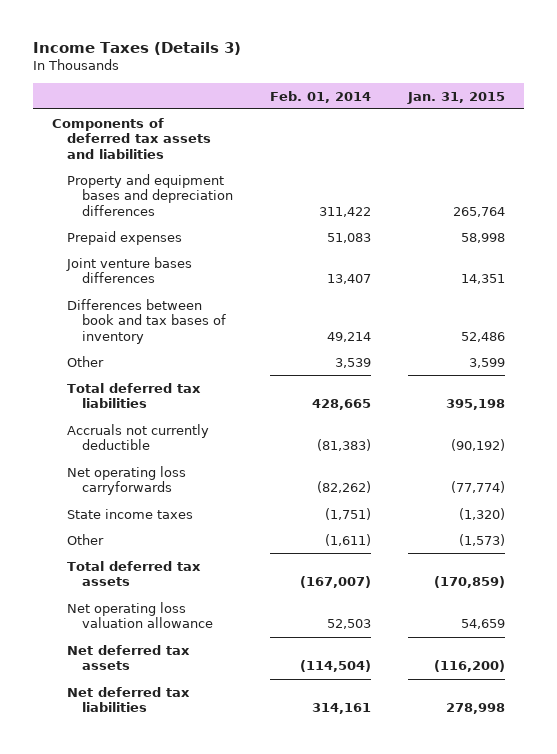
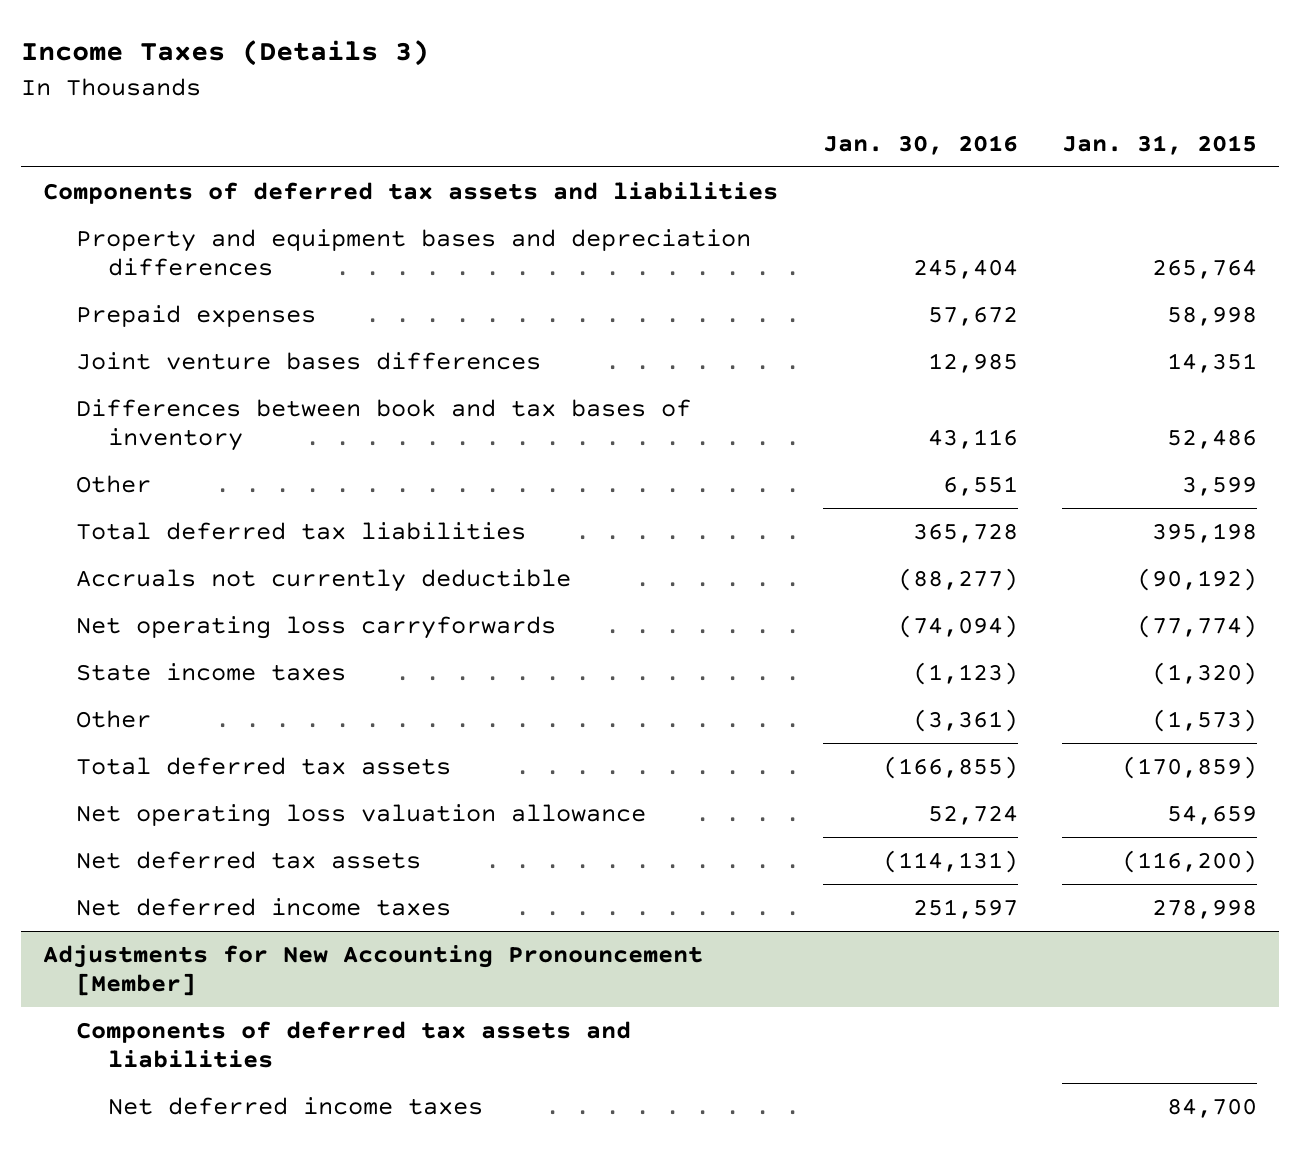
- | Feb. 01, 2014 | Jan. 31, 2015
+ | Jan. 30, 2016 | Jan. 31, 2015
- Net deferred tax liabilities | 314,161 | 278,998
+ Net deferred income taxes | 251,597 | 278,998
+ Adjustments for New Accounting Pronouncement [Member]
+ Components of deferred tax assets and liabilities
+ Net deferred income taxes | | 84,700

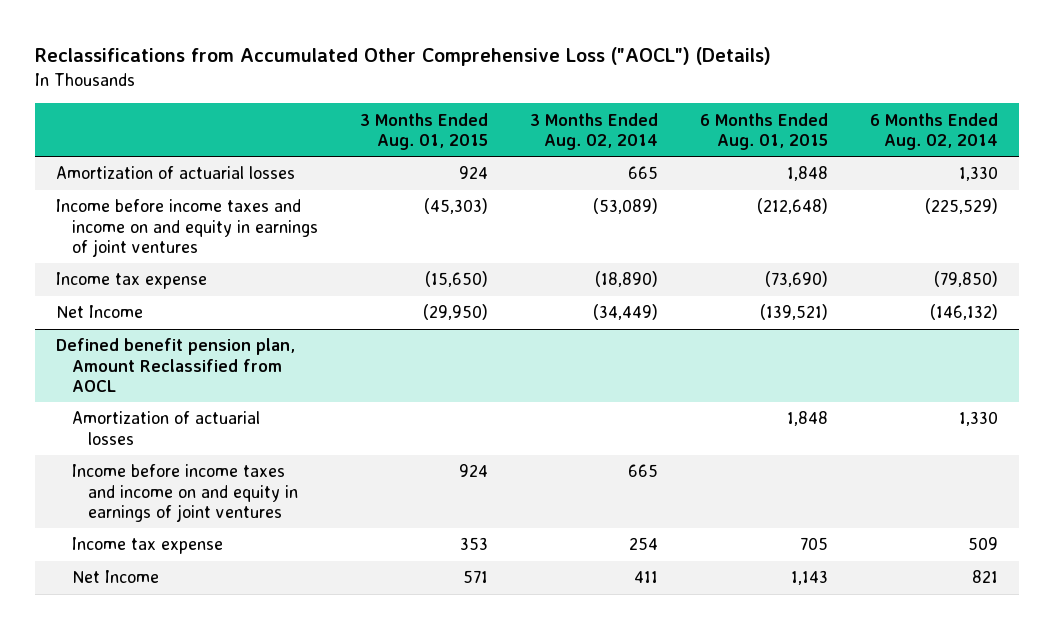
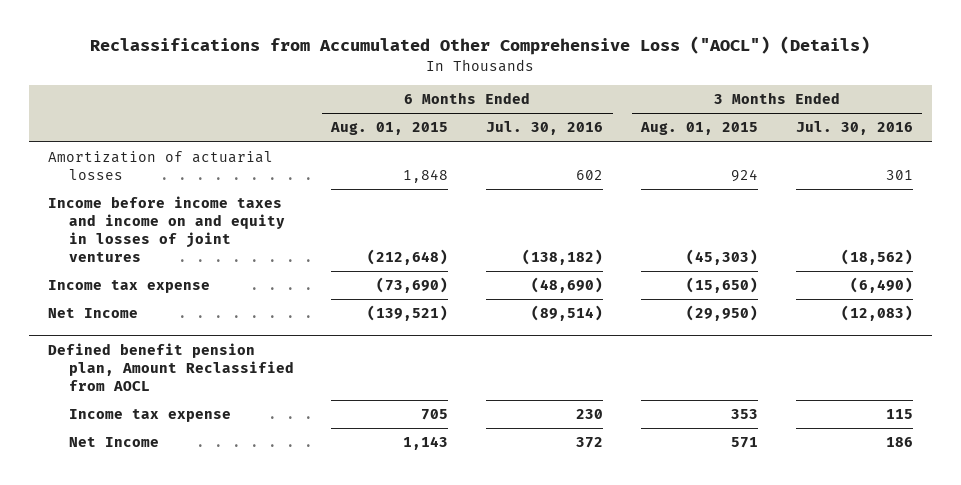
- | 3 Months Ended Aug. 01, 2015 | 3 Months Ended Aug. 02, 2014 | 6 Months Ended Aug. 01, 2015 | 6 Months Ended Aug. 02, 2014
+ | 6 Months Ended Aug. 01, 2015 | 6 Months Ended Jul. 30, 2016 | 3 Months Ended Aug. 01, 2015 | 3 Months Ended Jul. 30, 2016
- Income before income taxes and income on and equity in earnings of joint ventures | (45,303) | (53,089) | (212,648) | (225,529)
+ Income before income taxes and income on and equity in losses of joint ventures | (212,648) | (138,182) | (45,303) | (18,562)
@ Defined benefit pension plan, Amount Reclassified from AOCL
- Amortization of actuarial losses | | | 1,848 | 1,330
- Income before income taxes and income on and equity in earnings of joint ventures | 924 | 665 | |

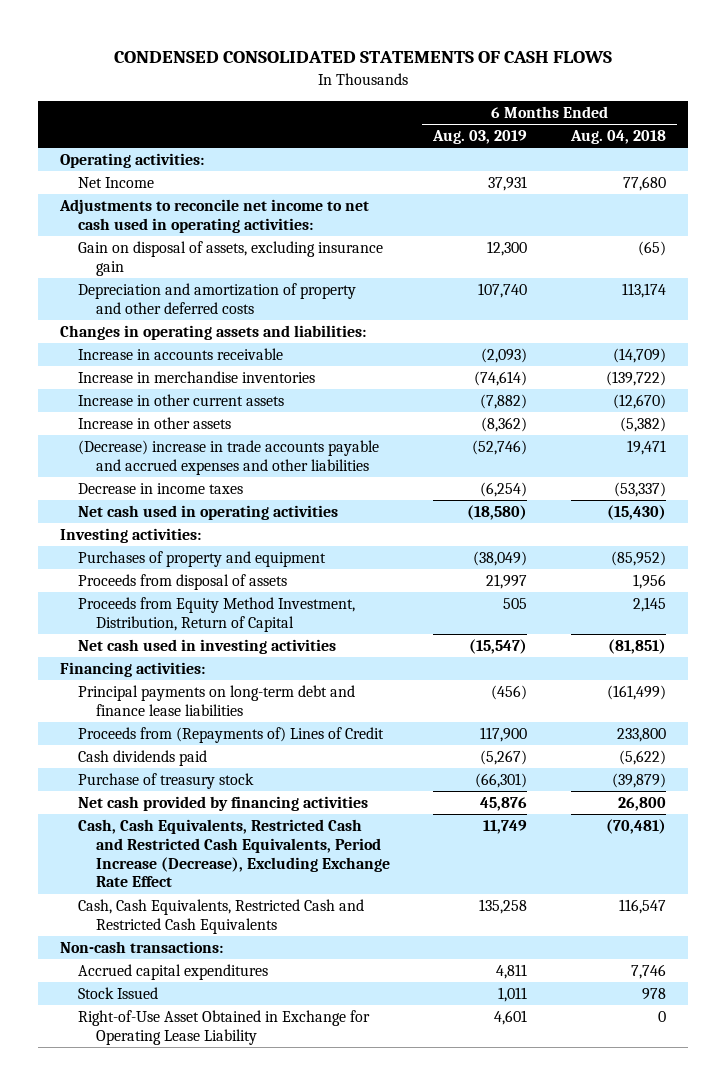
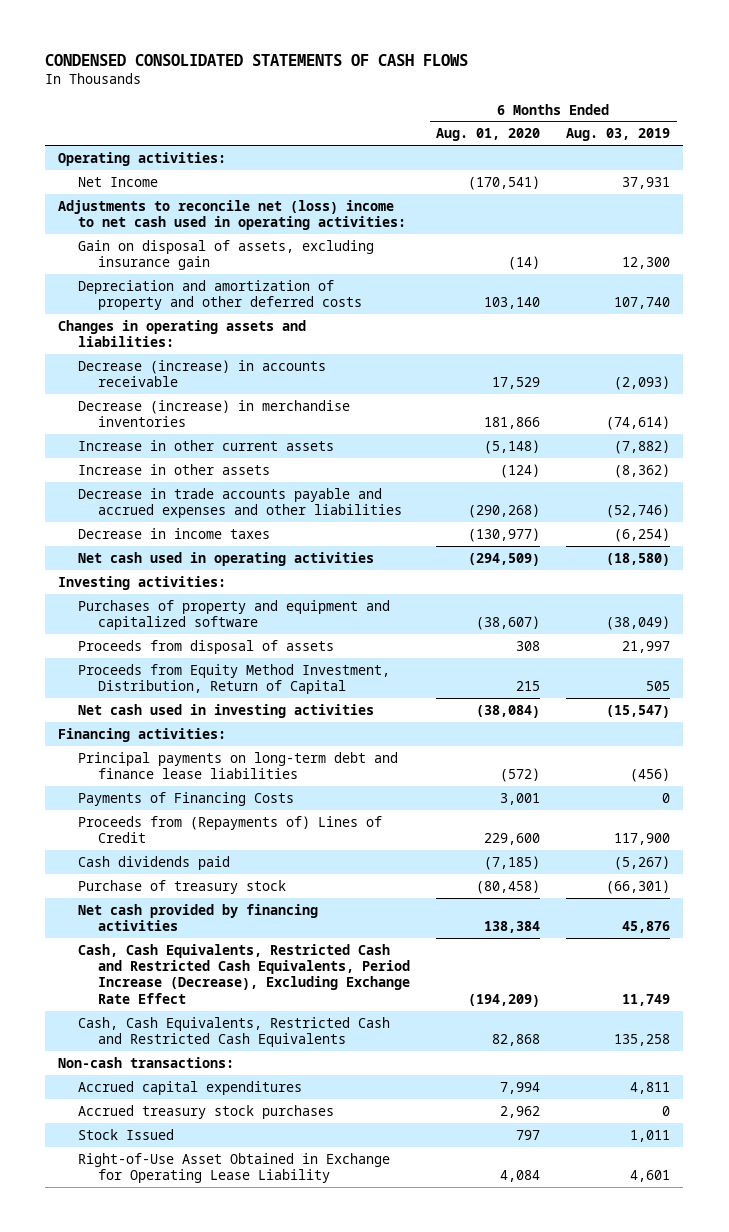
- | 6 Months Ended Aug. 03, 2019 | 6 Months Ended Aug. 04, 2018
+ | 6 Months Ended Aug. 01, 2020 | 6 Months Ended Aug. 03, 2019
- Adjustments to reconcile net income to net cash used in operating activities:
+ Adjustments to reconcile net (loss) income to net cash used in operating activities:
- Increase in accounts receivable | (2,093) | (14,709)
- Increase in merchandise inventories | (74,614) | (139,722)
+ Decrease (increase) in accounts receivable | 17,529 | (2,093)
+ Decrease (increase) in merchandise inventories | 181,866 | (74,614)
- (Decrease) increase in trade accounts payable and accrued expenses and other liabilities | (52,746) | 19,471
+ Decrease in trade accounts payable and accrued expenses and other liabilities | (290,268) | (52,746)
- Purchases of property and equipment | (38,049) | (85,952)
+ Purchases of property and equipment and capitalized software | (38,607) | (38,049)
+ Payments of Financing Costs | 3,001 | 0
+ Accrued treasury stock purchases | 2,962 | 0

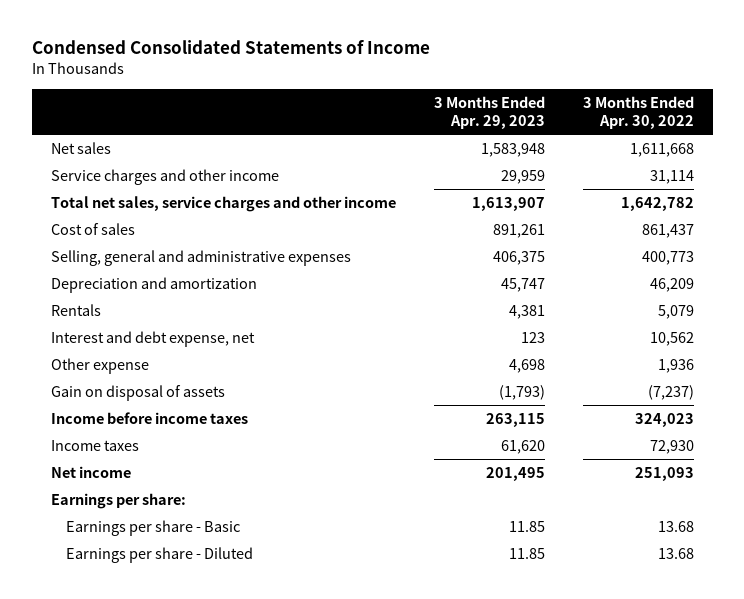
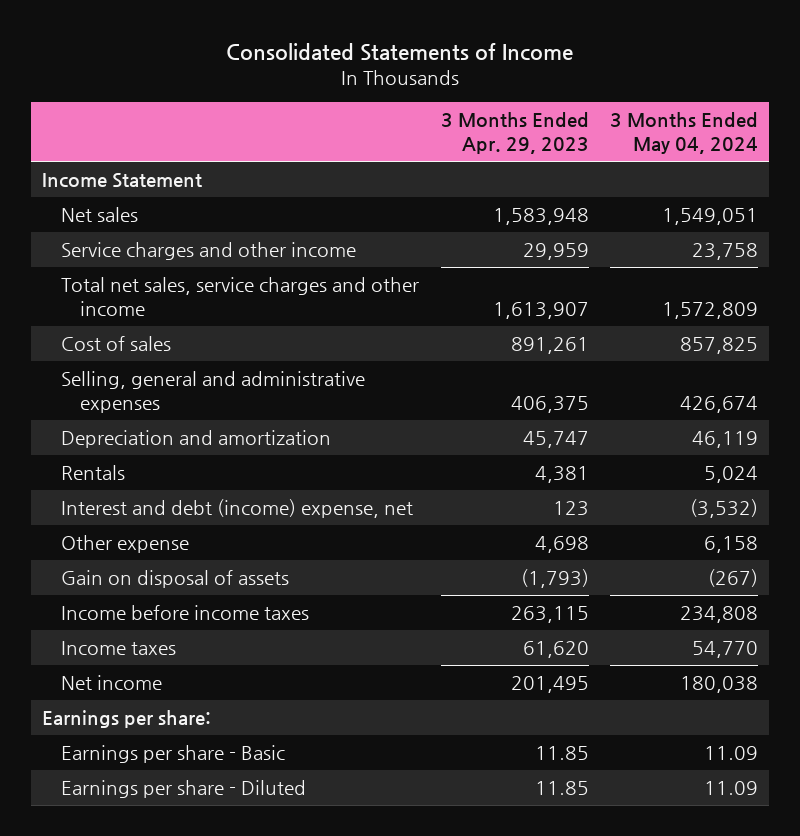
- Condensed Consolidated Statements of Income
+ Consolidated Statements of Income
- | 3 Months Ended Apr. 29, 2023 | 3 Months Ended Apr. 30, 2022
+ | 3 Months Ended Apr. 29, 2023 | 3 Months Ended May 04, 2024
+ Income Statement
- Interest and debt expense, net | 123 | 10,562
+ Interest and debt (income) expense, net | 123 | (3,532)

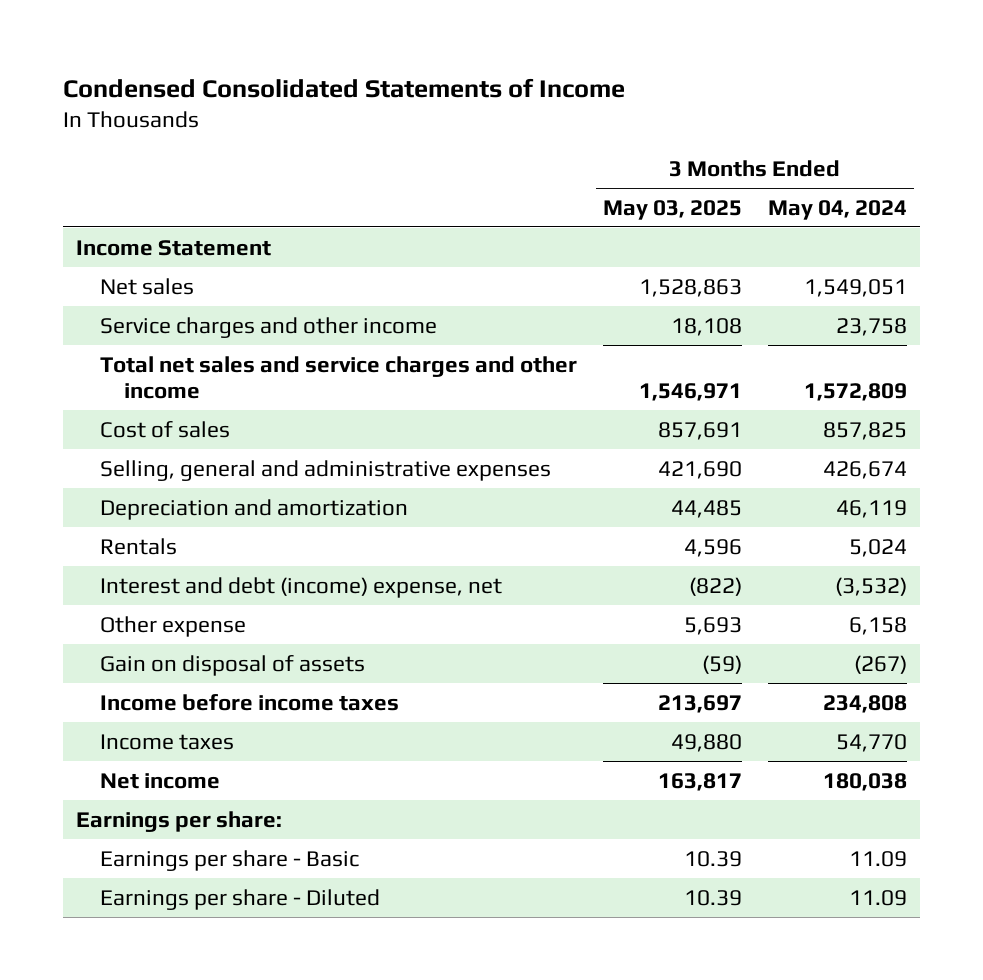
- Consolidated Statements of Income
+ Condensed Consolidated Statements of Income
- | 3 Months Ended Apr. 29, 2023 | 3 Months Ended May 04, 2024
+ | 3 Months Ended May 03, 2025 | 3 Months Ended May 04, 2024
- Total net sales, service charges and other income | 1,613,907 | 1,572,809
+ Total net sales and service charges and other income | 1,546,971 | 1,572,809

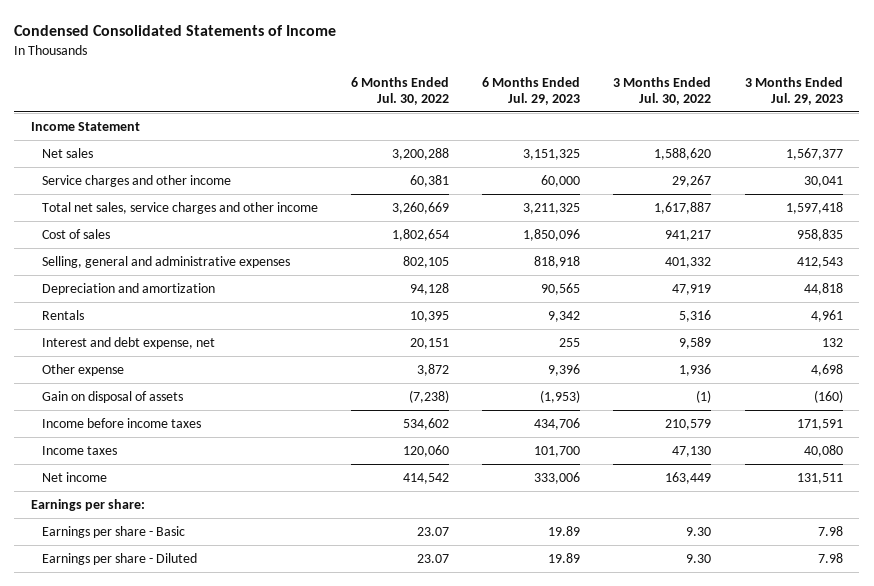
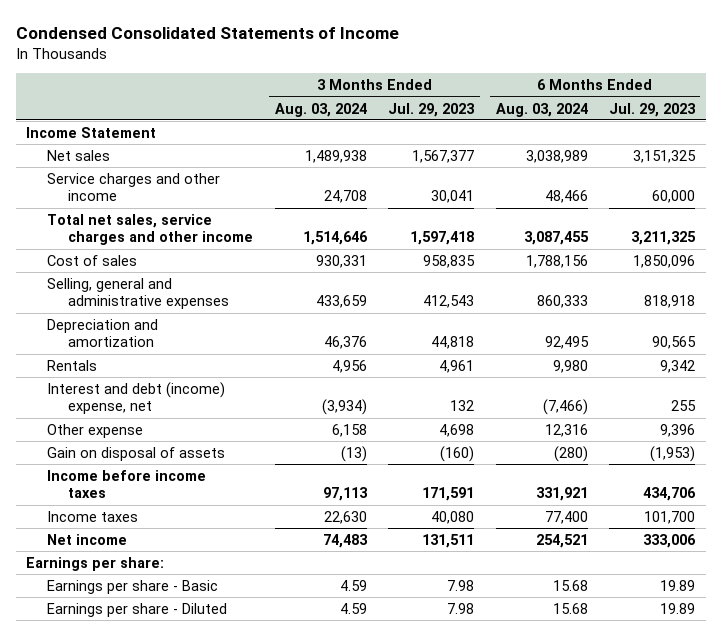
- | 6 Months Ended Jul. 30, 2022 | 6 Months Ended Jul. 29, 2023 | 3 Months Ended Jul. 30, 2022 | 3 Months Ended Jul. 29, 2023
+ | 3 Months Ended Aug. 03, 2024 | 3 Months Ended Jul. 29, 2023 | 6 Months Ended Aug. 03, 2024 | 6 Months Ended Jul. 29, 2023
- Interest and debt expense, net | 20,151 | 255 | 9,589 | 132
+ Interest and debt (income) expense, net | (3,934) | 132 | (7,466) | 255

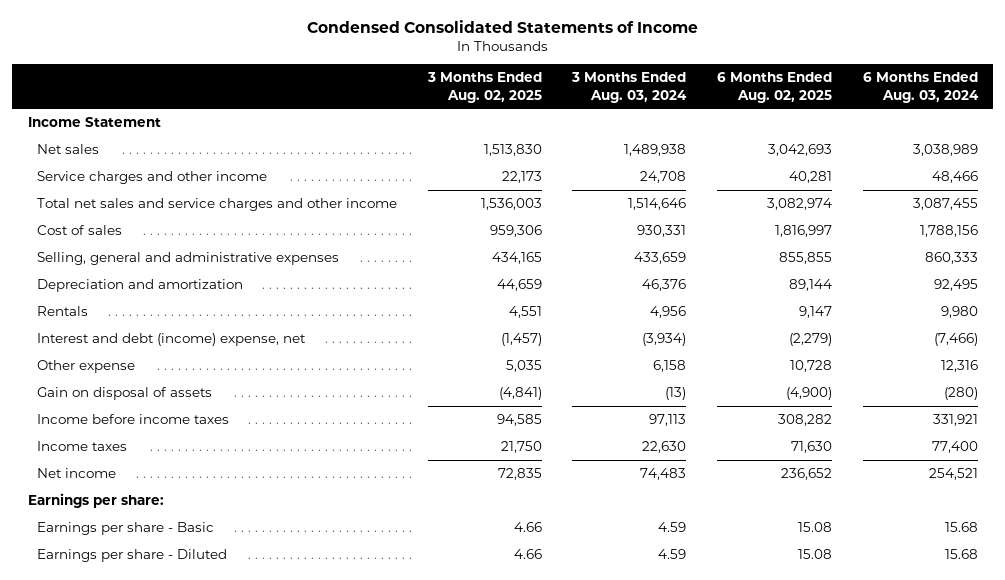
- | 3 Months Ended Aug. 03, 2024 | 3 Months Ended Jul. 29, 2023 | 6 Months Ended Aug. 03, 2024 | 6 Months Ended Jul. 29, 2023
+ | 3 Months Ended Aug. 02, 2025 | 3 Months Ended Aug. 03, 2024 | 6 Months Ended Aug. 02, 2025 | 6 Months Ended Aug. 03, 2024
- Total net sales, service charges and other income | 1,514,646 | 1,597,418 | 3,087,455 | 3,211,325
+ Total net sales and service charges and other income | 1,536,003 | 1,514,646 | 3,082,974 | 3,087,455

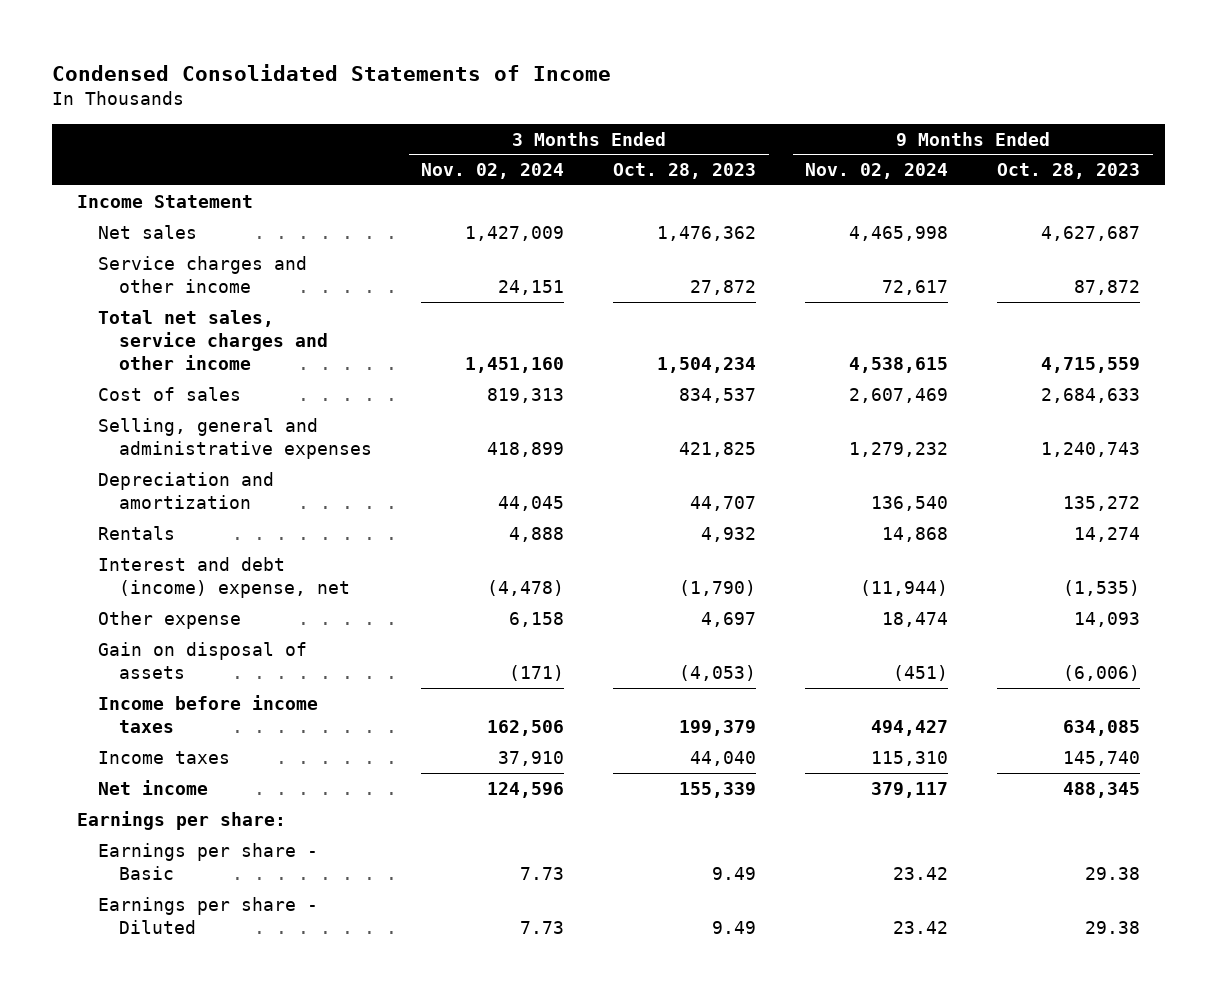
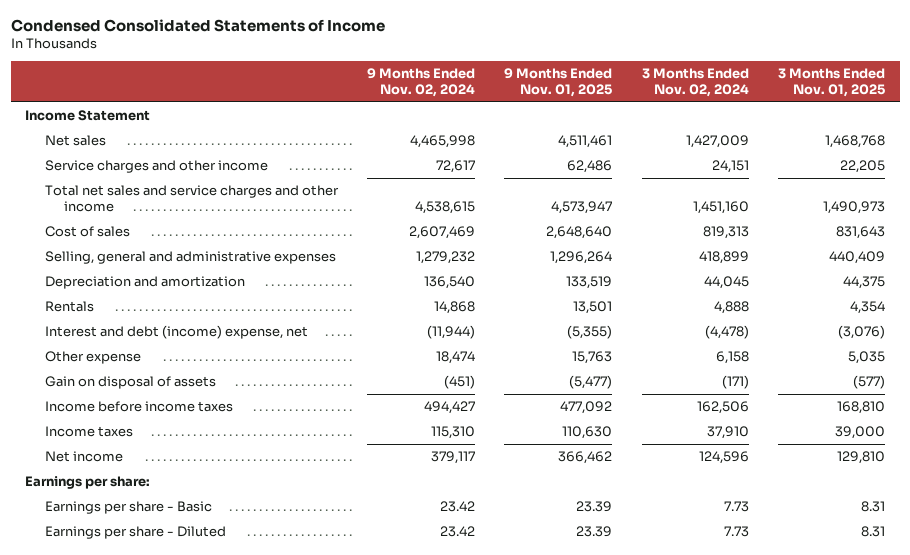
- | 3 Months Ended Nov. 02, 2024 | 3 Months Ended Oct. 28, 2023 | 9 Months Ended Nov. 02, 2024 | 9 Months Ended Oct. 28, 2023
+ | 9 Months Ended Nov. 02, 2024 | 9 Months Ended Nov. 01, 2025 | 3 Months Ended Nov. 02, 2024 | 3 Months Ended Nov. 01, 2025
- Total net sales, service charges and other income | 1,451,160 | 1,504,234 | 4,538,615 | 4,715,559
+ Total net sales and service charges and other income | 4,538,615 | 4,573,947 | 1,451,160 | 1,490,973

